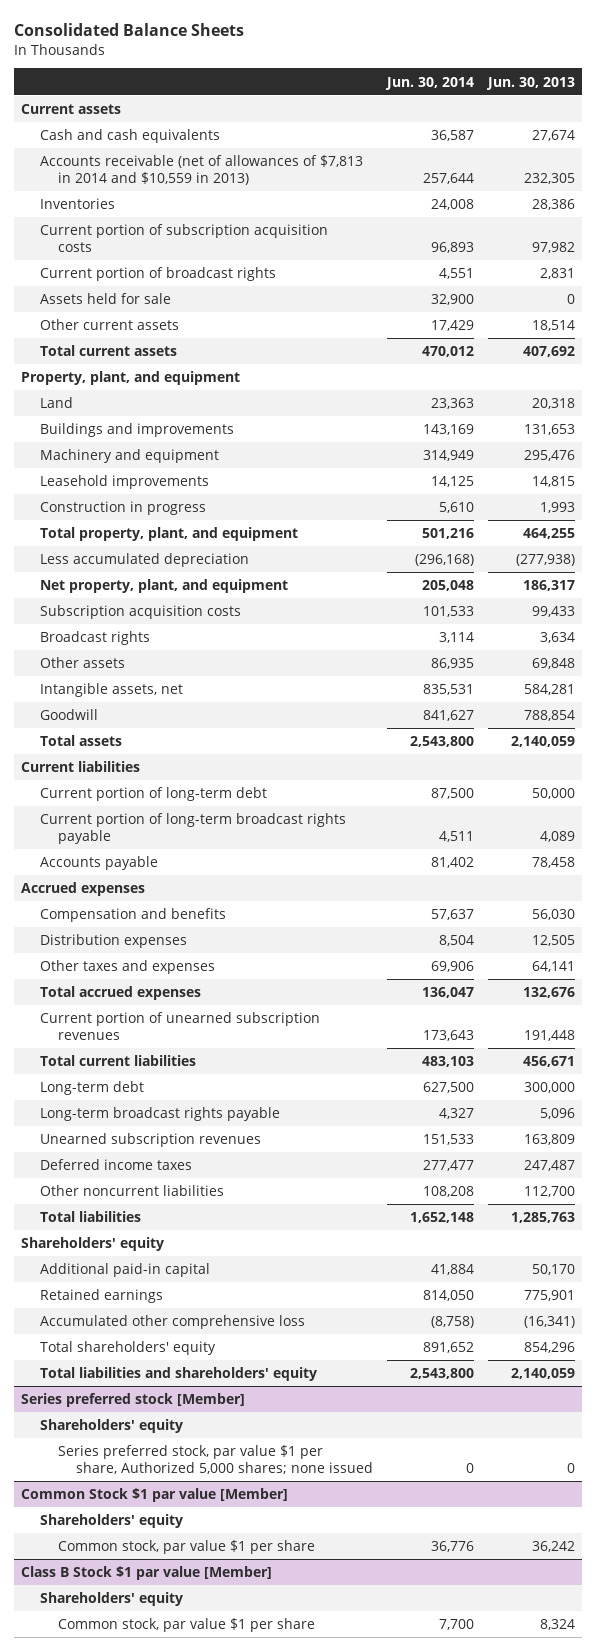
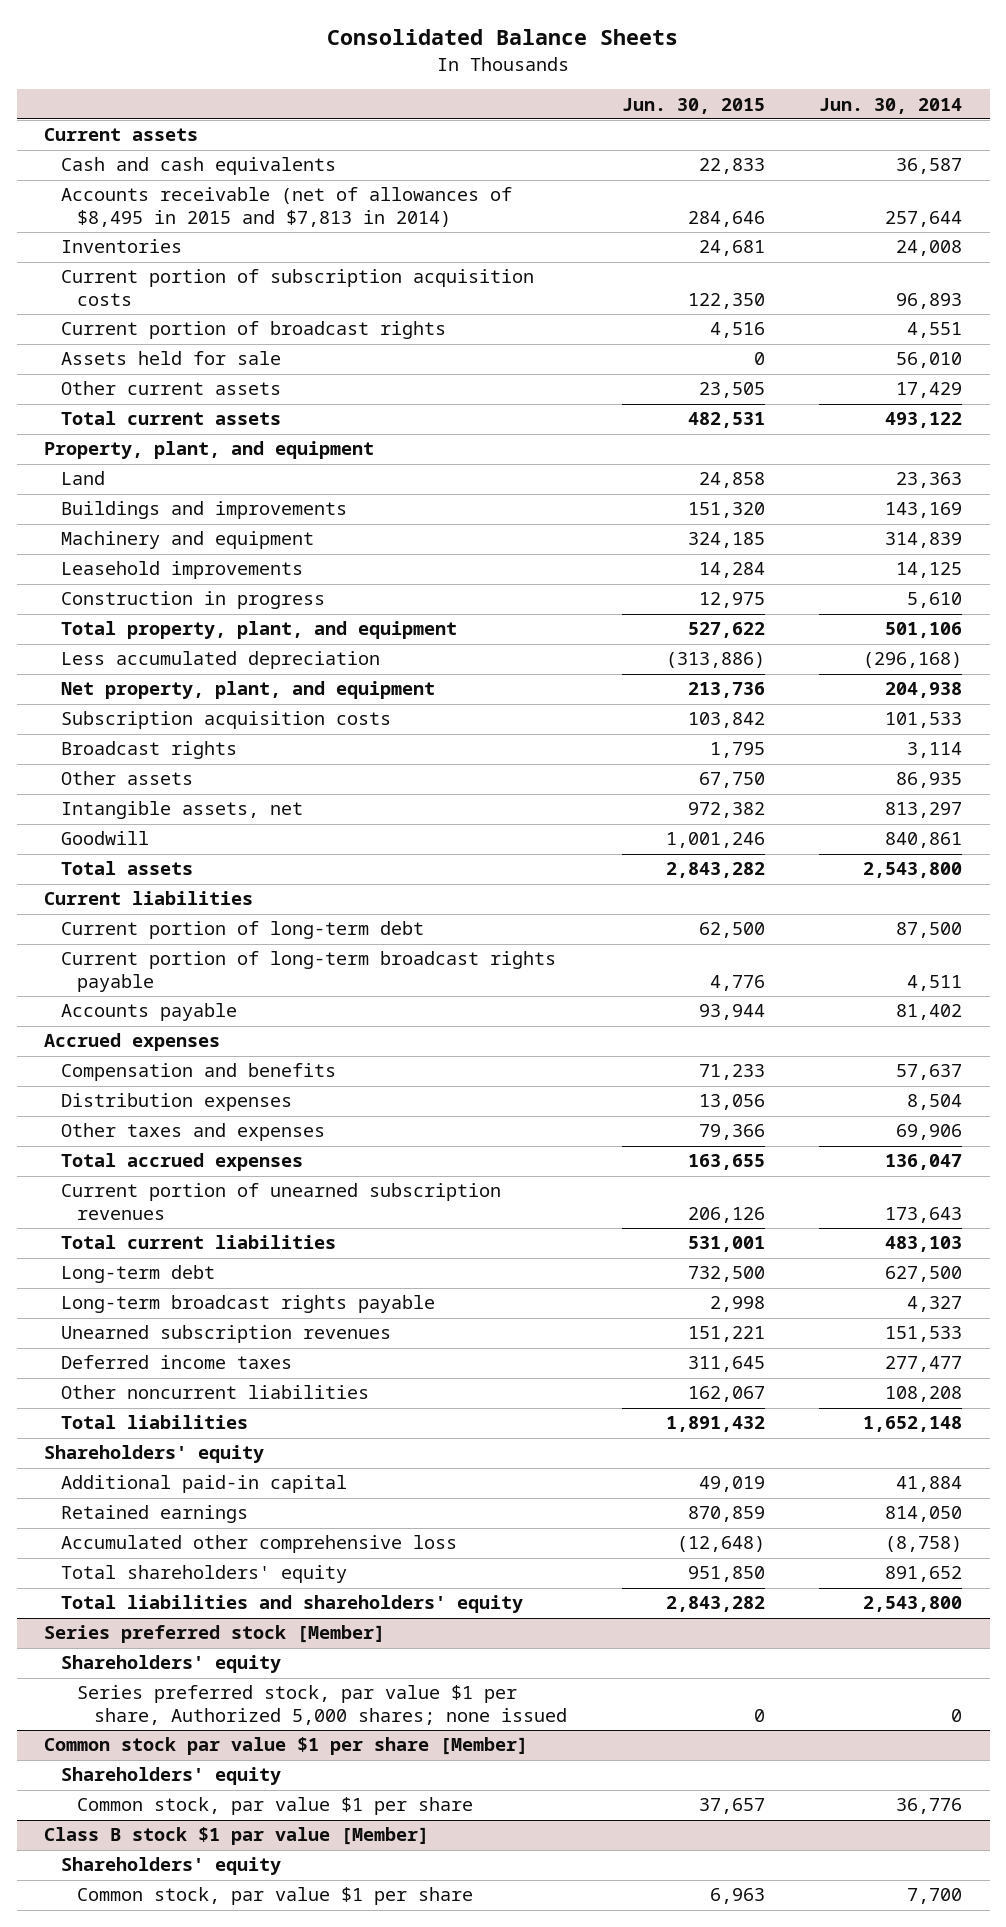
- | Jun. 30, 2014 | Jun. 30, 2013
+ | Jun. 30, 2015 | Jun. 30, 2014
- Accounts receivable (net of allowances of $7,813 in 2014 and $10,559 in 2013) | 257,644 | 232,305
+ Accounts receivable (net of allowances of $8,495 in 2015 and $7,813 in 2014) | 284,646 | 257,644
- Assets held for sale | 32,900 | 0
+ Assets held for sale | 0 | 56,010
- Total current assets | 470,012 | 407,692
+ Total current assets | 482,531 | 493,122
- Machinery and equipment | 314,949 | 295,476
+ Machinery and equipment | 324,185 | 314,839
- Total property, plant, and equipment | 501,216 | 464,255
+ Total property, plant, and equipment | 527,622 | 501,106
- Net property, plant, and equipment | 205,048 | 186,317
+ Net property, plant, and equipment | 213,736 | 204,938
- Intangible assets, net | 835,531 | 584,281
- Goodwill | 841,627 | 788,854
+ Intangible assets, net | 972,382 | 813,297
+ Goodwill | 1,001,246 | 840,861
- Common Stock $1 par value [Member]
+ Common stock par value $1 per share [Member]
- Class B Stock $1 par value [Member]
+ Class B stock $1 par value [Member]

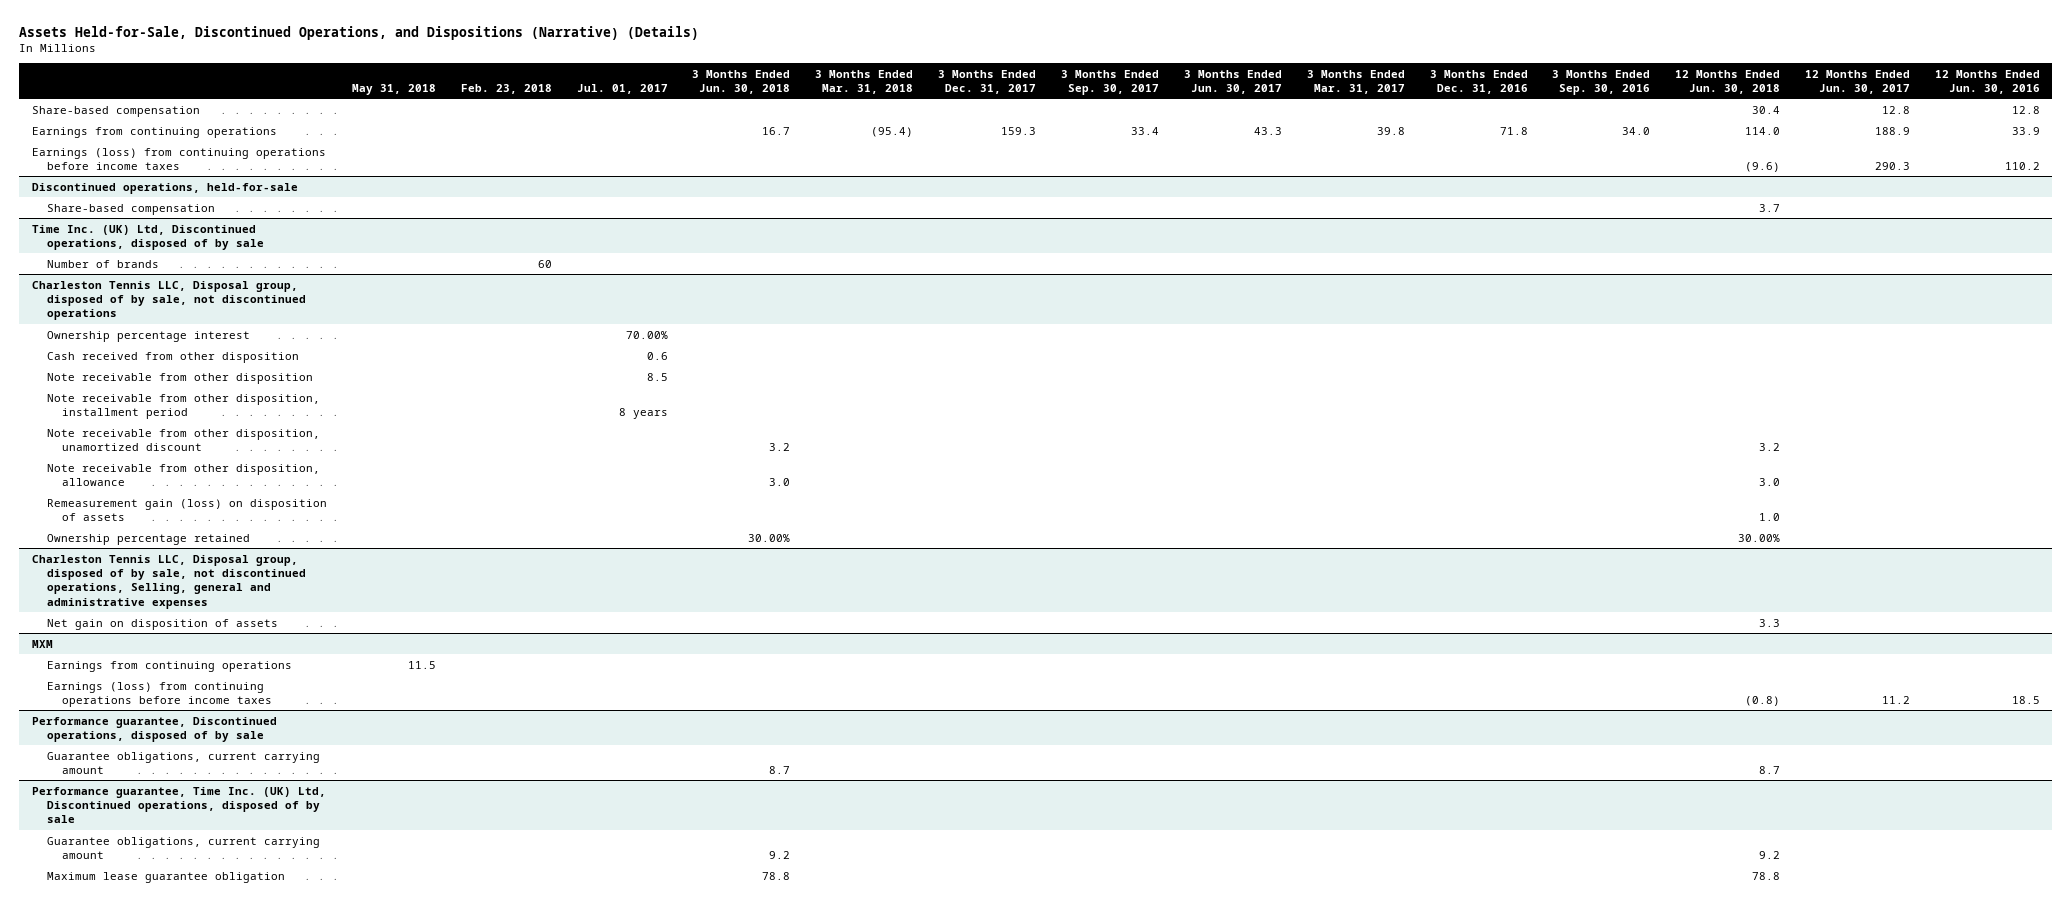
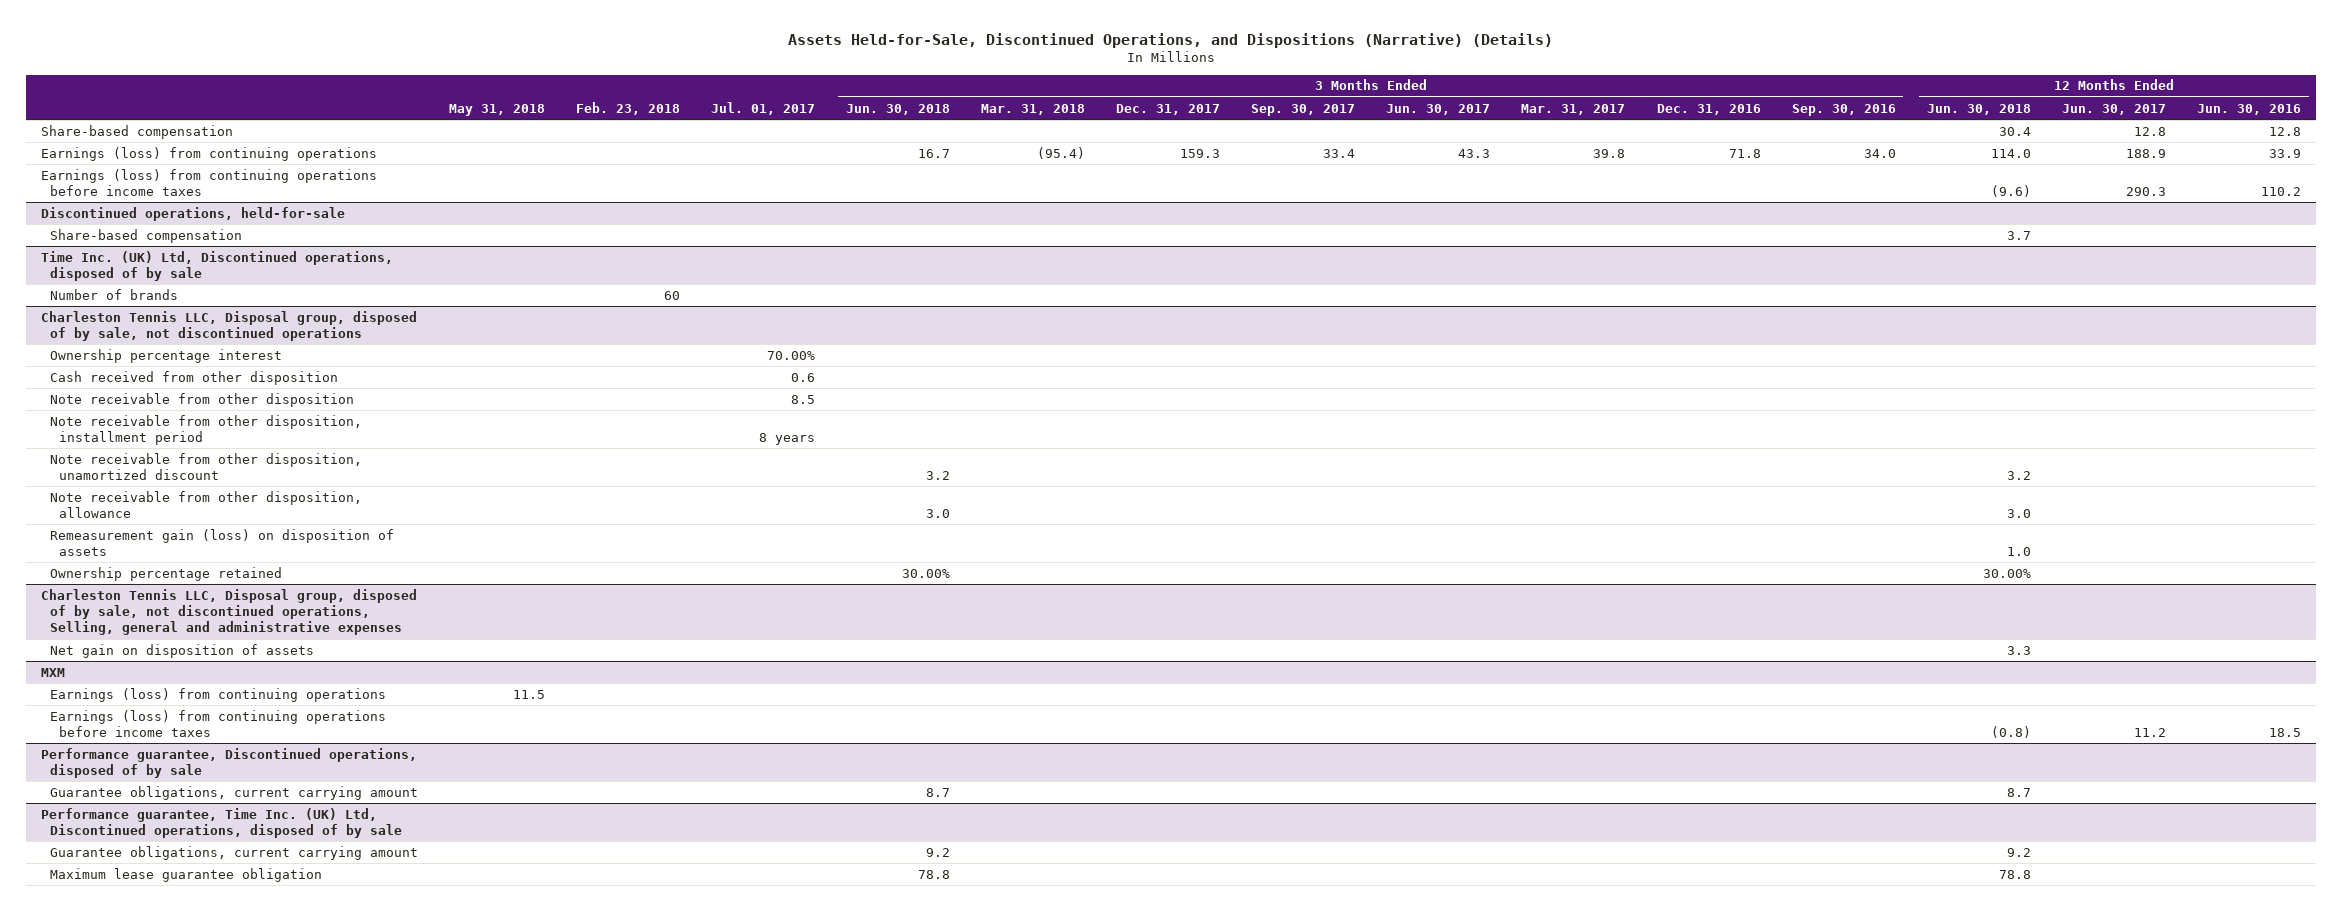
- Earnings from continuing operations | | | | 16.7 | (95.4) | 159.3 | 33.4 | 43.3 | 39.8 | 71.8 | 34.0 | 114.0 | 188.9 | 33.9
+ Earnings (loss) from continuing operations | | | | 16.7 | (95.4) | 159.3 | 33.4 | 43.3 | 39.8 | 71.8 | 34.0 | 114.0 | 188.9 | 33.9
@ MXM
- Earnings from continuing operations | 11.5 | | | | | | | | | | | | |
+ Earnings (loss) from continuing operations | 11.5 | | | | | | | | | | | | |

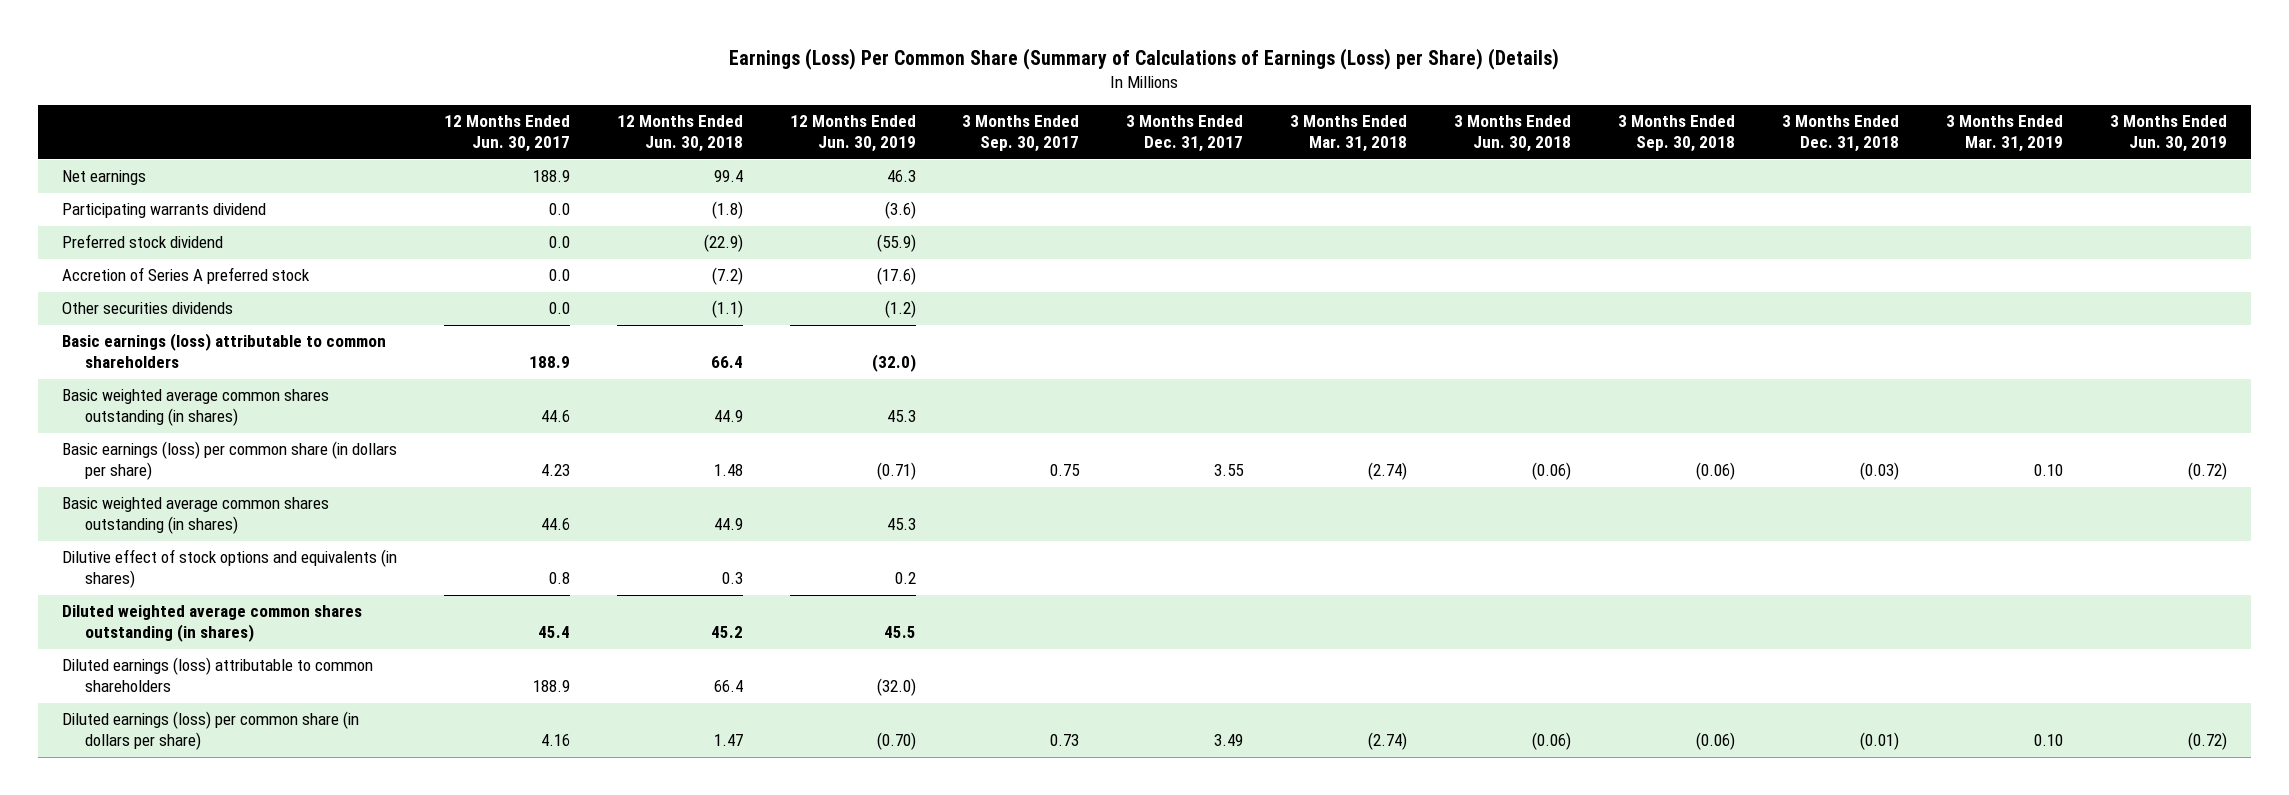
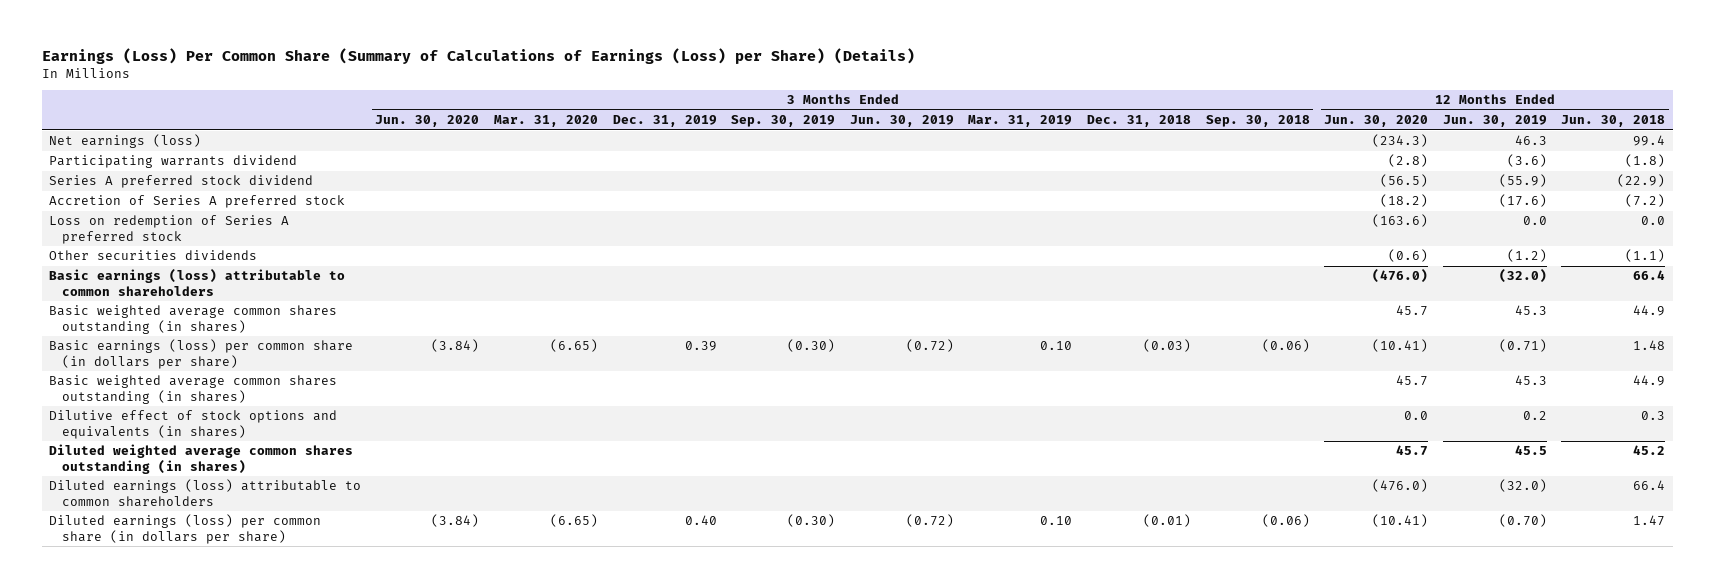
- | 12 Months Ended Jun. 30, 2017 | 12 Months Ended Jun. 30, 2018 | 12 Months Ended Jun. 30, 2019 | 3 Months Ended Sep. 30, 2017 | 3 Months Ended Dec. 31, 2017 | 3 Months Ended Mar. 31, 2018 | 3 Months Ended Jun. 30, 2018 | 3 Months Ended Sep. 30, 2018 | 3 Months Ended Dec. 31, 2018 | 3 Months Ended Mar. 31, 2019 | 3 Months Ended Jun. 30, 2019
+ | 3 Months Ended Jun. 30, 2020 | 3 Months Ended Mar. 31, 2020 | 3 Months Ended Dec. 31, 2019 | 3 Months Ended Sep. 30, 2019 | 3 Months Ended Jun. 30, 2019 | 3 Months Ended Mar. 31, 2019 | 3 Months Ended Dec. 31, 2018 | 3 Months Ended Sep. 30, 2018 | 12 Months Ended Jun. 30, 2020 | 12 Months Ended Jun. 30, 2019 | 12 Months Ended Jun. 30, 2018
- Net earnings | 188.9 | 99.4 | 46.3 | | | | | | | |
+ Net earnings (loss) | | | | | | | | | (234.3) | 46.3 | 99.4
- Preferred stock dividend | 0.0 | (22.9) | (55.9) | | | | | | | |
+ Series A preferred stock dividend | | | | | | | | | (56.5) | (55.9) | (22.9)
+ Loss on redemption of Series A preferred stock | | | | | | | | | (163.6) | 0.0 | 0.0

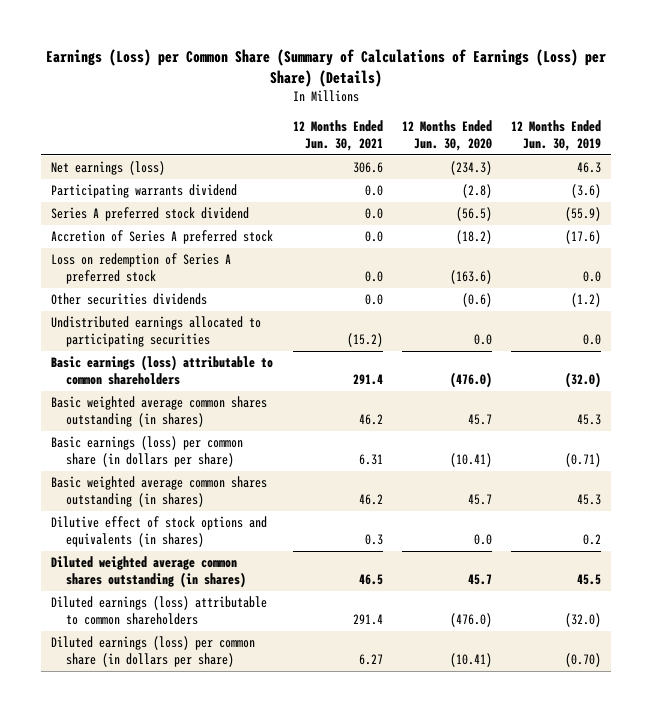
- Earnings (Loss) Per Common Share (Summary of Calculations of Earnings (Loss) per Share) (Details)
+ Earnings (Loss) per Common Share (Summary of Calculations of Earnings (Loss) per Share) (Details)
- | 3 Months Ended Jun. 30, 2020 | 3 Months Ended Mar. 31, 2020 | 3 Months Ended Dec. 31, 2019 | 3 Months Ended Sep. 30, 2019 | 3 Months Ended Jun. 30, 2019 | 3 Months Ended Mar. 31, 2019 | 3 Months Ended Dec. 31, 2018 | 3 Months Ended Sep. 30, 2018 | 12 Months Ended Jun. 30, 2020 | 12 Months Ended Jun. 30, 2019 | 12 Months Ended Jun. 30, 2018
+ | 12 Months Ended Jun. 30, 2021 | 12 Months Ended Jun. 30, 2020 | 12 Months Ended Jun. 30, 2019
+ Undistributed earnings allocated to participating securities | (15.2) | 0.0 | 0.0

